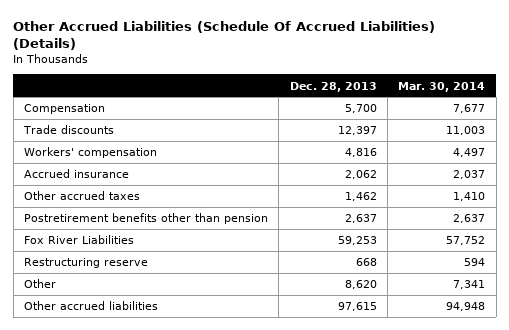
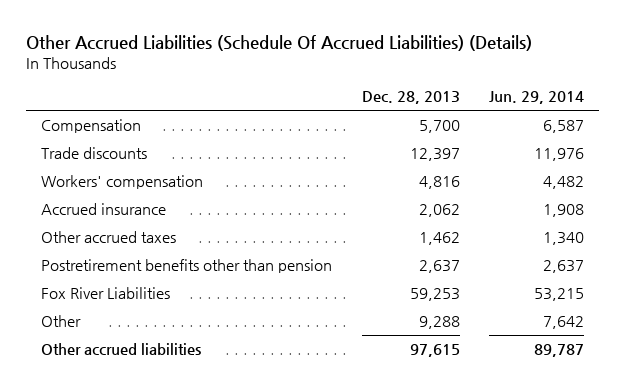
- | Dec. 28, 2013 | Mar. 30, 2014
+ | Dec. 28, 2013 | Jun. 29, 2014
- Restructuring reserve | 668 | 594
- Other | 8,620 | 7,341
+ Other | 9,288 | 7,642

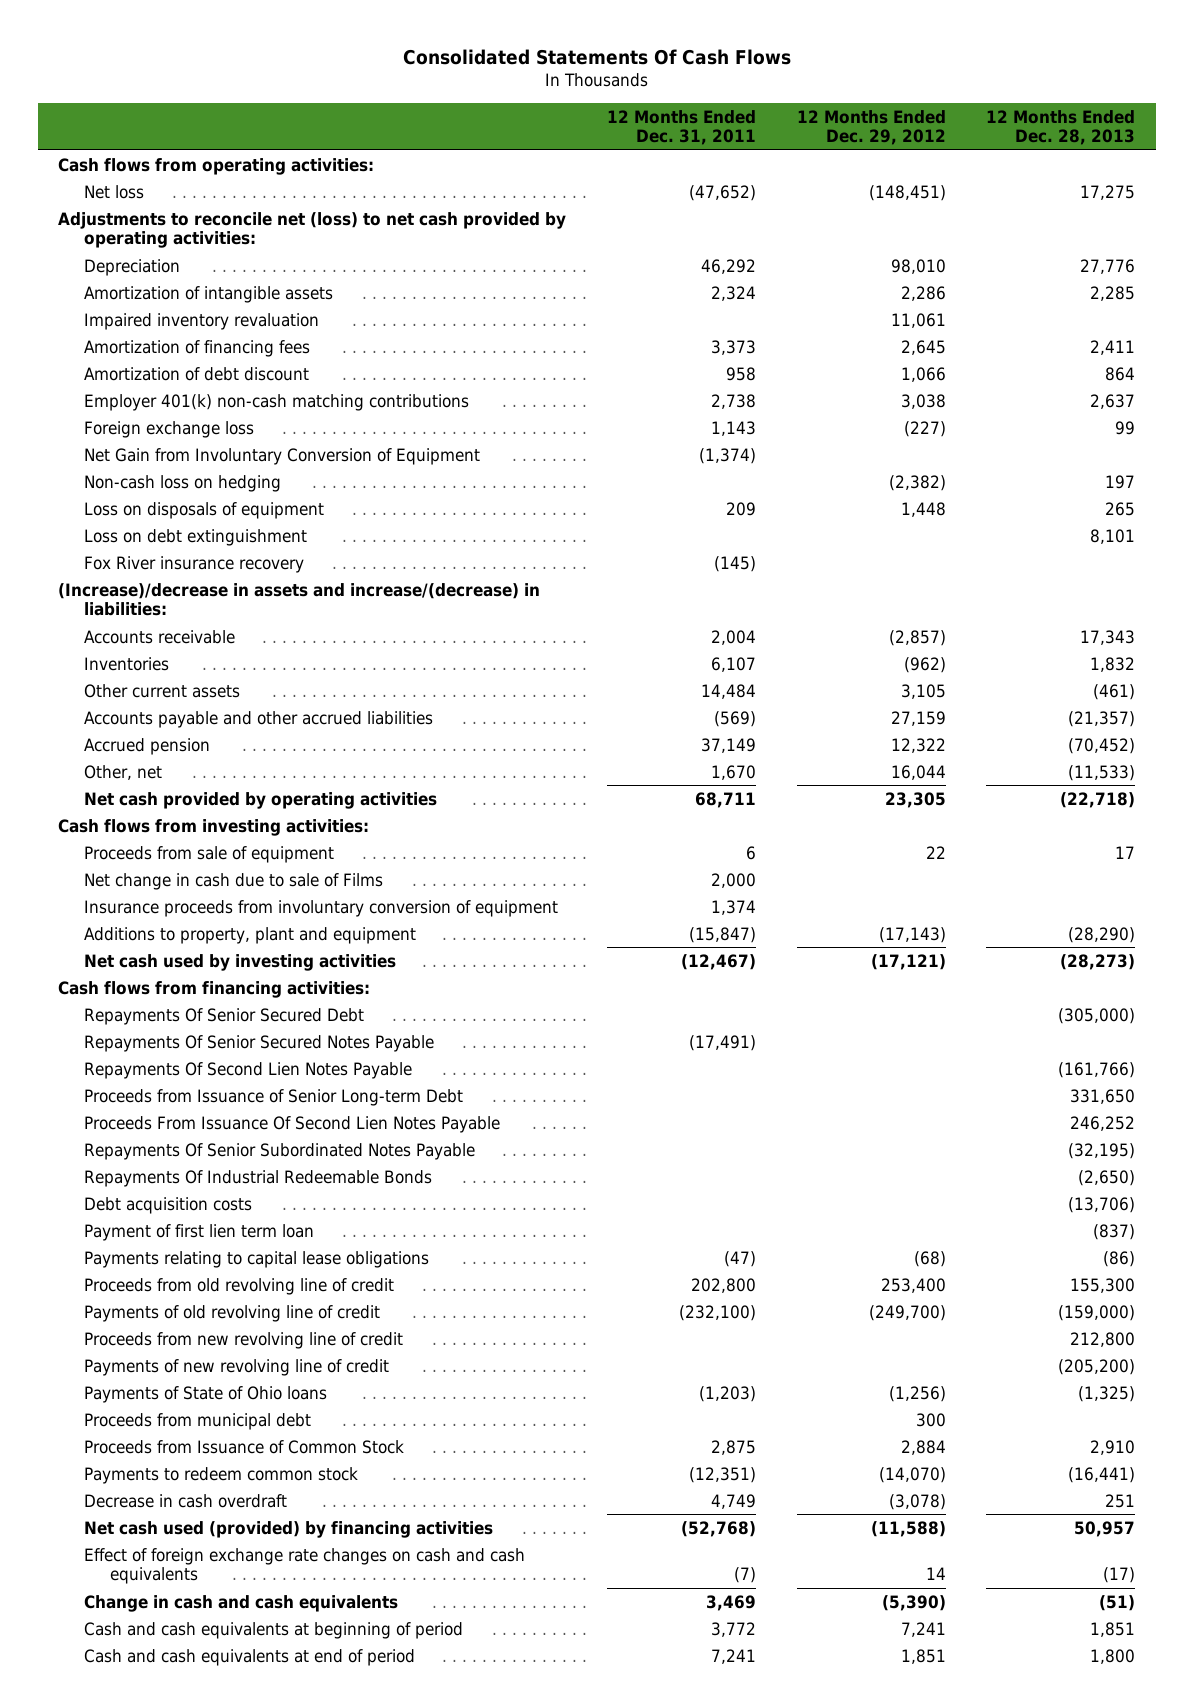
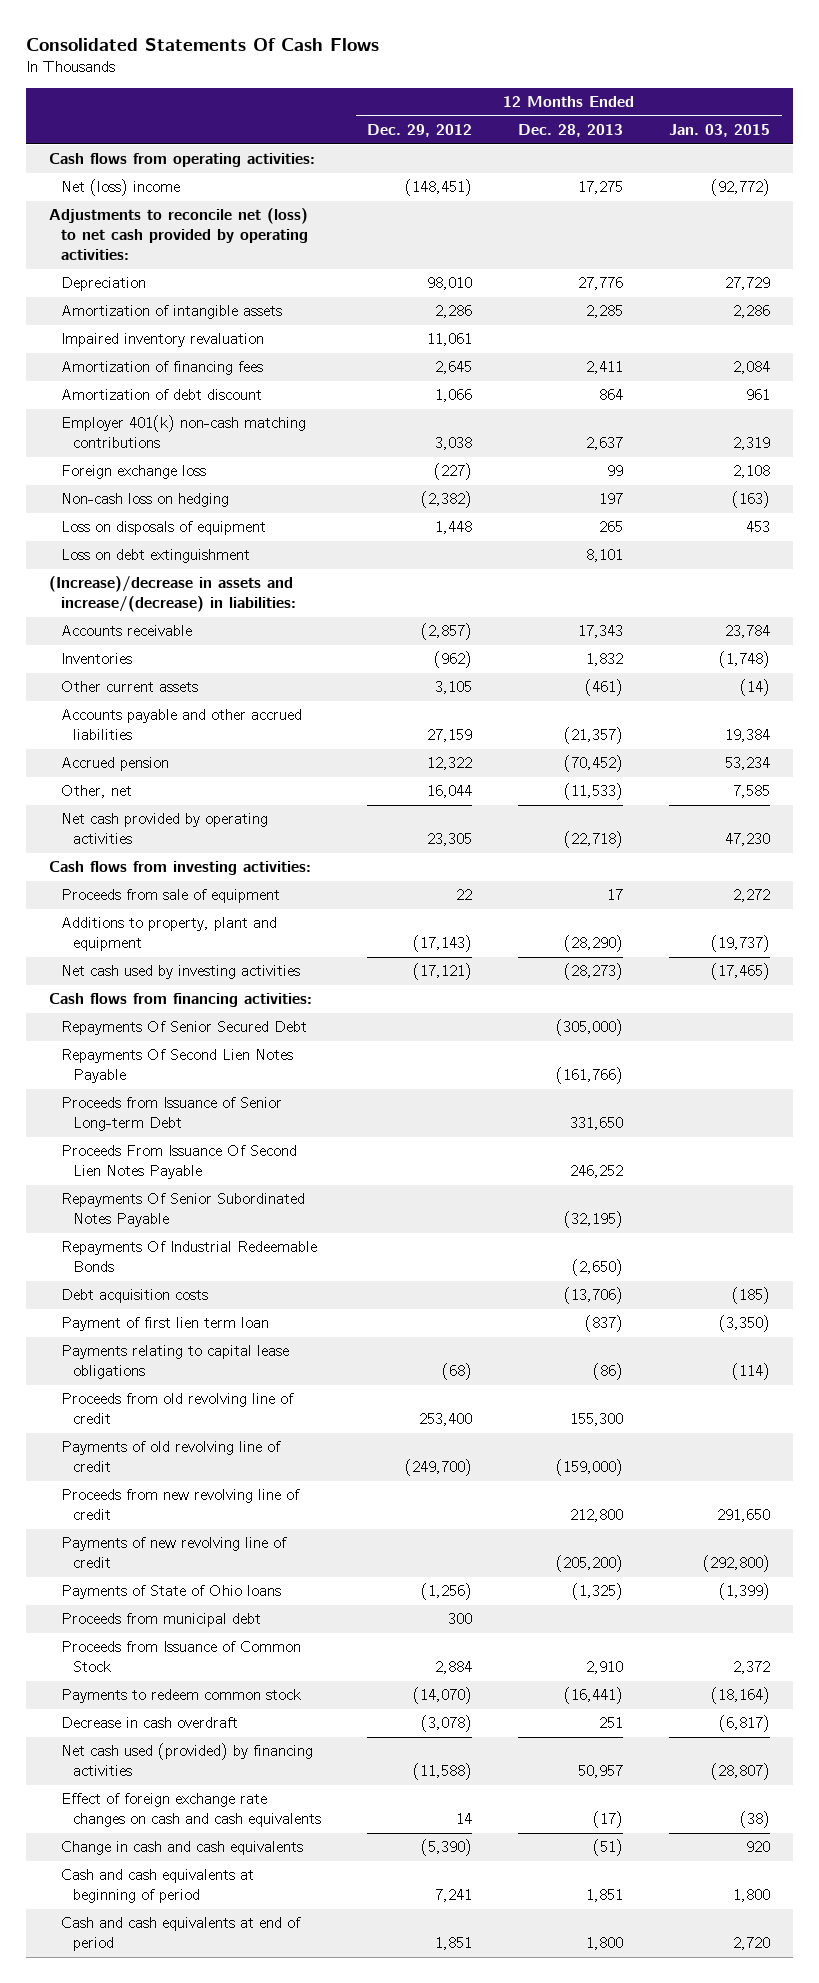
- | 12 Months Ended Dec. 31, 2011 | 12 Months Ended Dec. 29, 2012 | 12 Months Ended Dec. 28, 2013
+ | 12 Months Ended Dec. 29, 2012 | 12 Months Ended Dec. 28, 2013 | 12 Months Ended Jan. 03, 2015
- Net loss | (47,652) | (148,451) | 17,275
+ Net (loss) income | (148,451) | 17,275 | (92,772)
- Net Gain from Involuntary Conversion of Equipment | (1,374) | |
- Fox River insurance recovery | (145) | |
- Net change in cash due to sale of Films | 2,000 | |
- Insurance proceeds from involuntary conversion of equipment | 1,374 | |
- Repayments Of Senior Secured Notes Payable | (17,491) | |

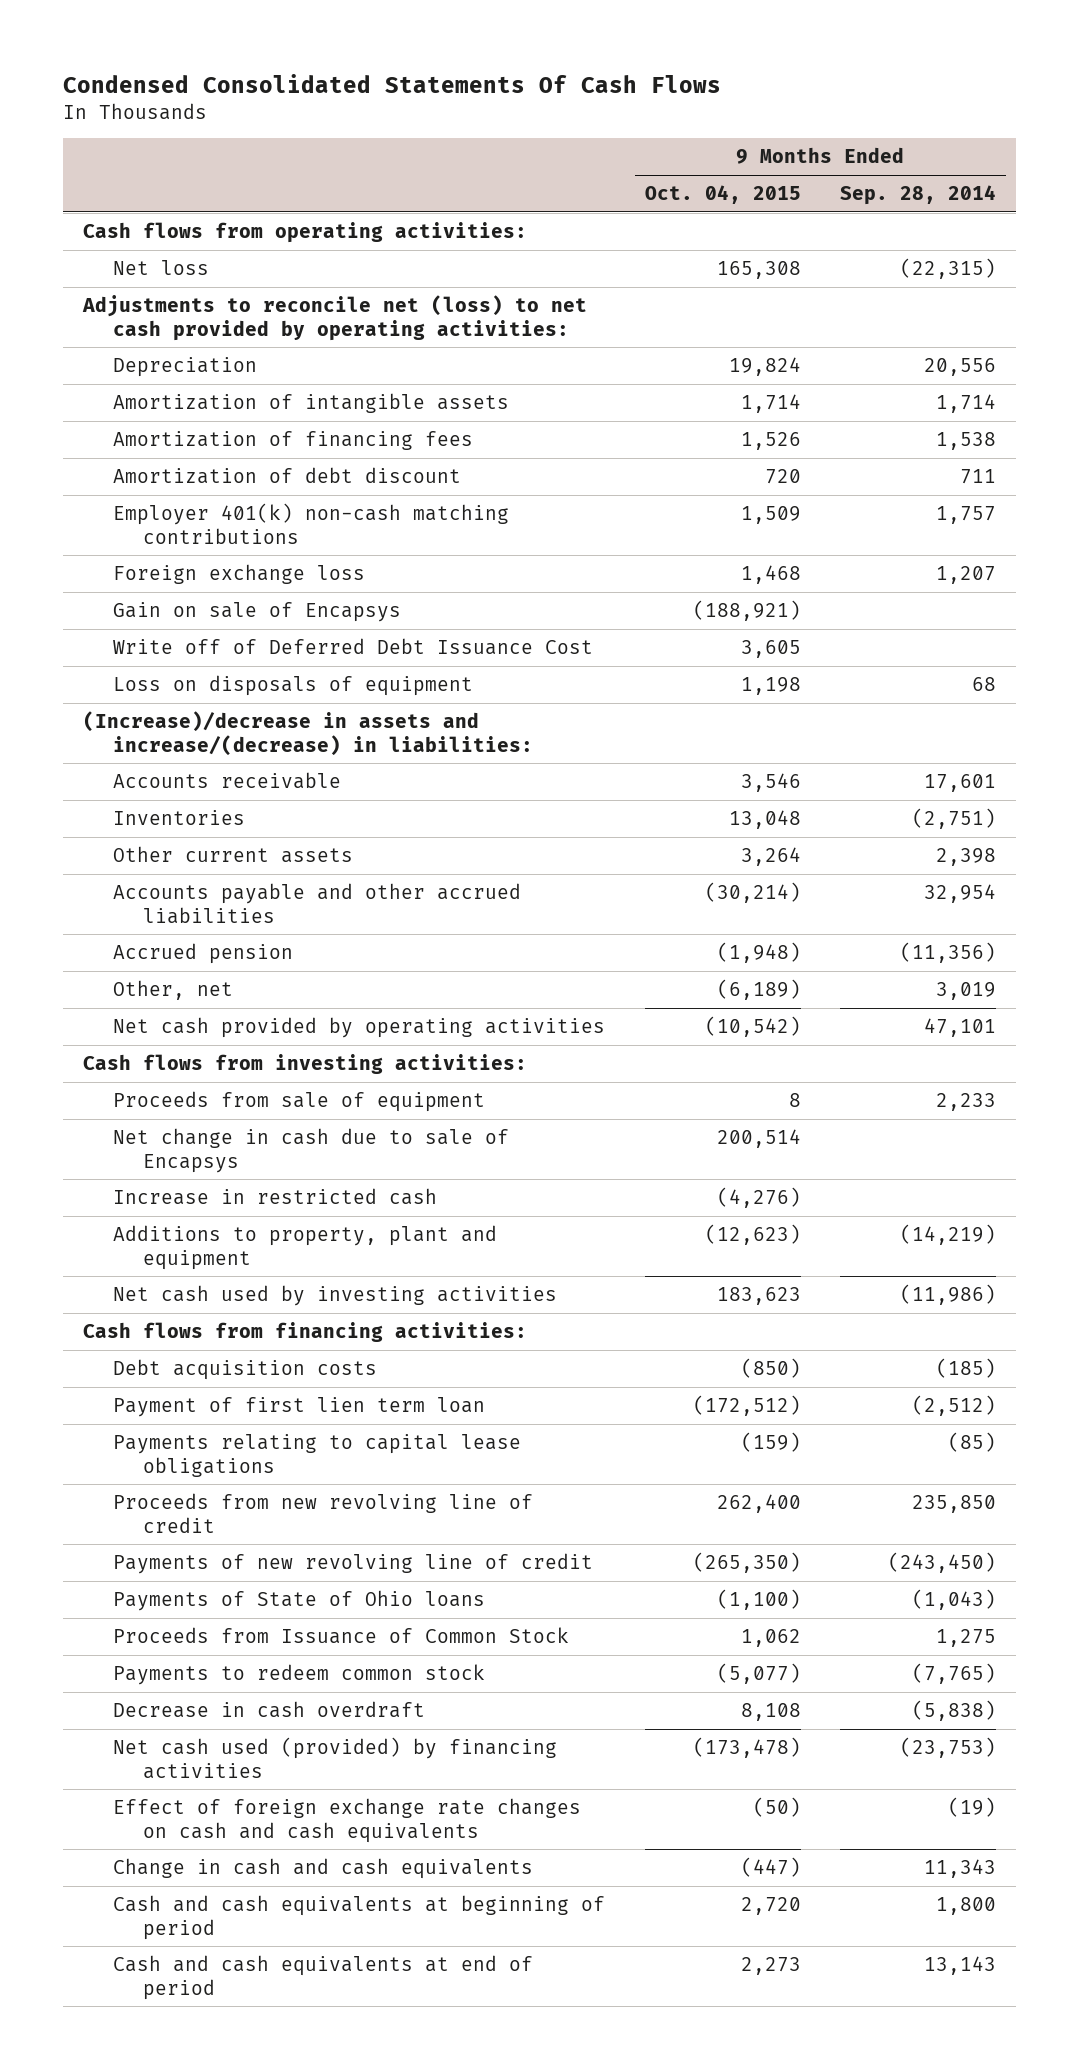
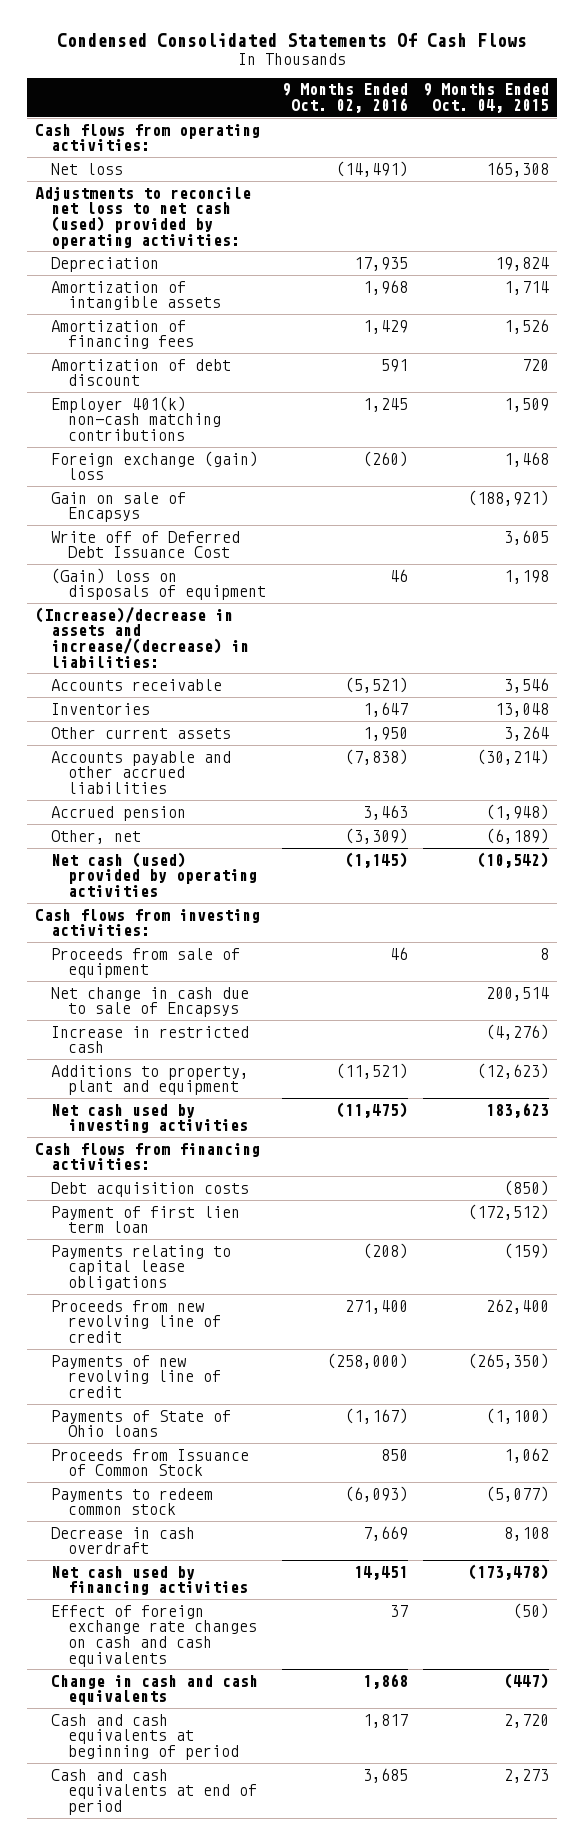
- | 9 Months Ended Oct. 04, 2015 | 9 Months Ended Sep. 28, 2014
+ | 9 Months Ended Oct. 02, 2016 | 9 Months Ended Oct. 04, 2015
- Adjustments to reconcile net (loss) to net cash provided by operating activities:
+ Adjustments to reconcile net loss to net cash (used) provided by operating activities:
- Foreign exchange loss | 1,468 | 1,207
+ Foreign exchange (gain) loss | (260) | 1,468
- Loss on disposals of equipment | 1,198 | 68
+ (Gain) loss on disposals of equipment | 46 | 1,198
- Net cash provided by operating activities | (10,542) | 47,101
+ Net cash (used) provided by operating activities | (1,145) | (10,542)
- Net cash used (provided) by financing activities | (173,478) | (23,753)
+ Net cash used by financing activities | 14,451 | (173,478)

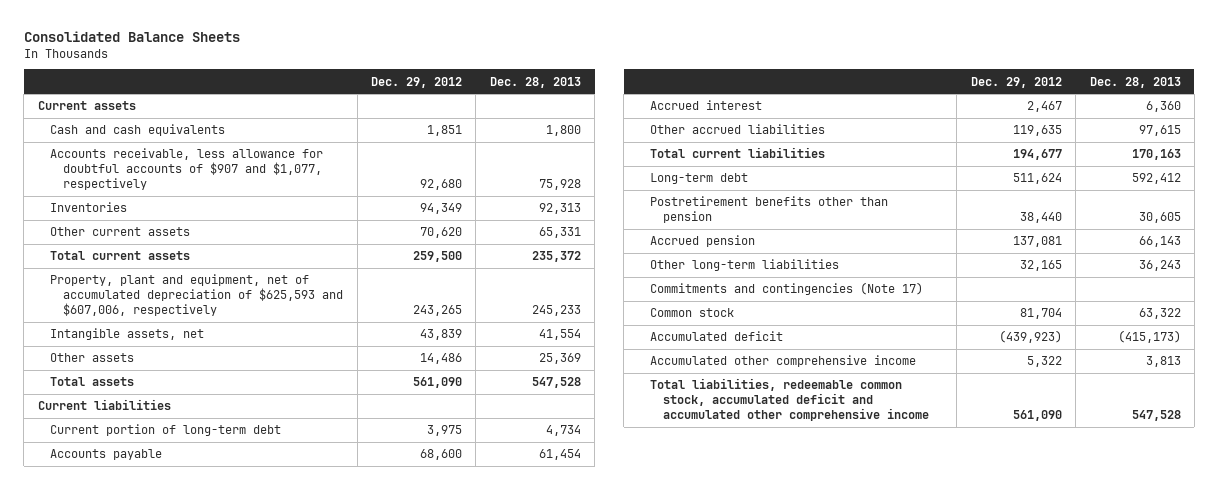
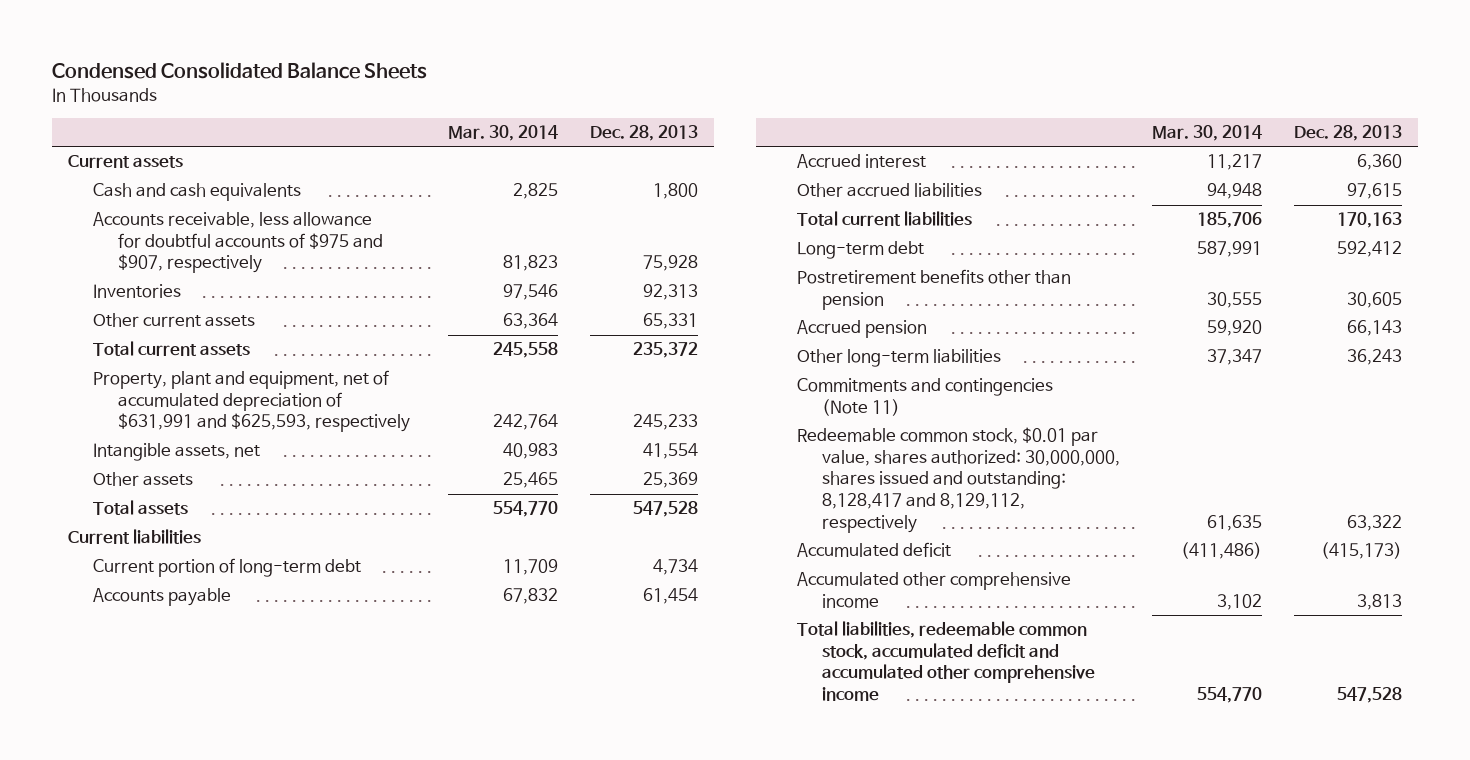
- Consolidated Balance Sheets
+ Condensed Consolidated Balance Sheets
- | Dec. 29, 2012 | Dec. 28, 2013
+ | Mar. 30, 2014 | Dec. 28, 2013
- Accounts receivable, less allowance for doubtful accounts of $907 and $1,077, respectively | 92,680 | 75,928
+ Accounts receivable, less allowance for doubtful accounts of $975 and $907, respectively | 81,823 | 75,928
- Property, plant and equipment, net of accumulated depreciation of $625,593 and $607,006, respectively | 243,265 | 245,233
+ Property, plant and equipment, net of accumulated depreciation of $631,991 and $625,593, respectively | 242,764 | 245,233
- Commitments and contingencies (Note 17)
- Common stock | 81,704 | 63,322
+ Commitments and contingencies (Note 11)
+ Redeemable common stock, $0.01 par value, shares authorized: 30,000,000, shares issued and outstanding: 8,128,417 and 8,129,112, respectively | 61,635 | 63,322

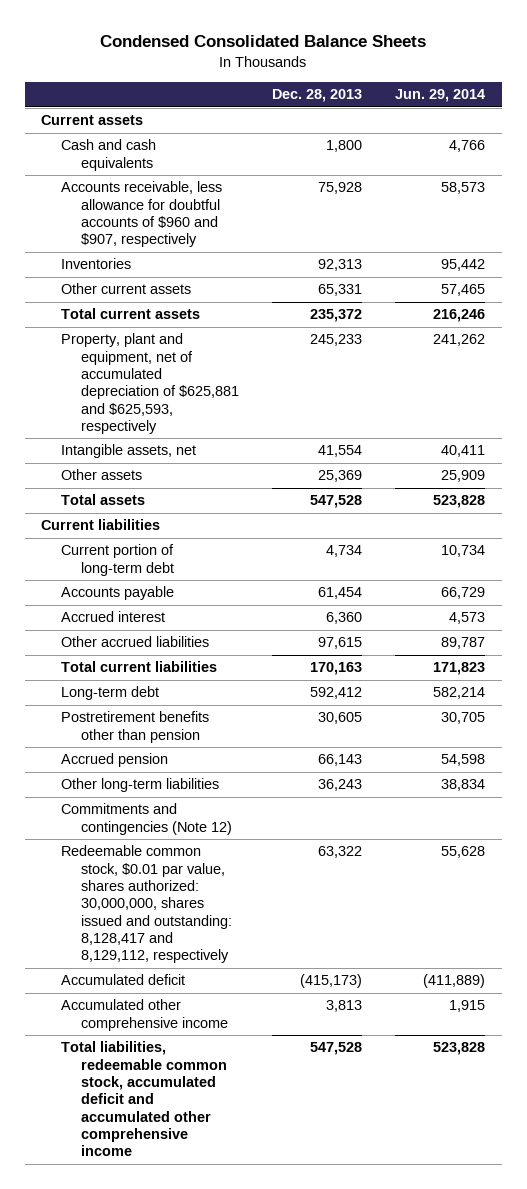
- | Mar. 30, 2014 | Dec. 28, 2013
+ | Dec. 28, 2013 | Jun. 29, 2014
- Accounts receivable, less allowance for doubtful accounts of $975 and $907, respectively | 81,823 | 75,928
+ Accounts receivable, less allowance for doubtful accounts of $960 and $907, respectively | 75,928 | 58,573
- Property, plant and equipment, net of accumulated depreciation of $631,991 and $625,593, respectively | 242,764 | 245,233
+ Property, plant and equipment, net of accumulated depreciation of $625,881 and $625,593, respectively | 245,233 | 241,262
- Commitments and contingencies (Note 11)
+ Commitments and contingencies (Note 12)

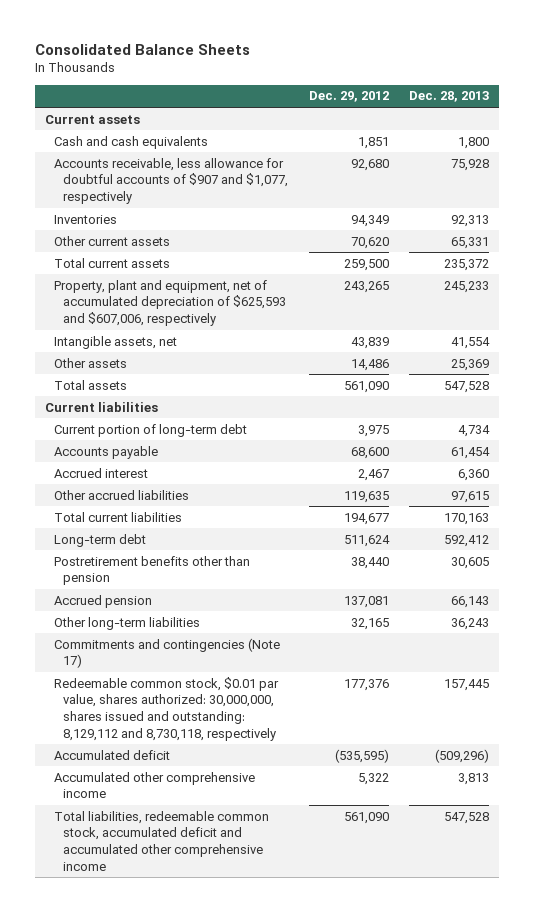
- Condensed Consolidated Balance Sheets
+ Consolidated Balance Sheets
- | Dec. 28, 2013 | Jun. 29, 2014
+ | Dec. 29, 2012 | Dec. 28, 2013
- Accounts receivable, less allowance for doubtful accounts of $960 and $907, respectively | 75,928 | 58,573
+ Accounts receivable, less allowance for doubtful accounts of $907 and $1,077, respectively | 92,680 | 75,928
- Property, plant and equipment, net of accumulated depreciation of $625,881 and $625,593, respectively | 245,233 | 241,262
+ Property, plant and equipment, net of accumulated depreciation of $625,593 and $607,006, respectively | 243,265 | 245,233
- Commitments and contingencies (Note 12)
- Redeemable common stock, $0.01 par value, shares authorized: 30,000,000, shares issued and outstanding: 8,128,417 and 8,129,112, respectively | 63,322 | 55,628
- Accumulated deficit | (415,173) | (411,889)
+ Commitments and contingencies (Note 17)
+ Redeemable common stock, $0.01 par value, shares authorized: 30,000,000, shares issued and outstanding: 8,129,112 and 8,730,118, respectively | 177,376 | 157,445
+ Accumulated deficit | (535,595) | (509,296)

